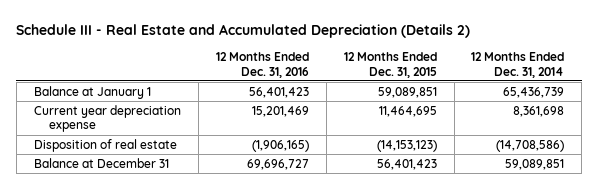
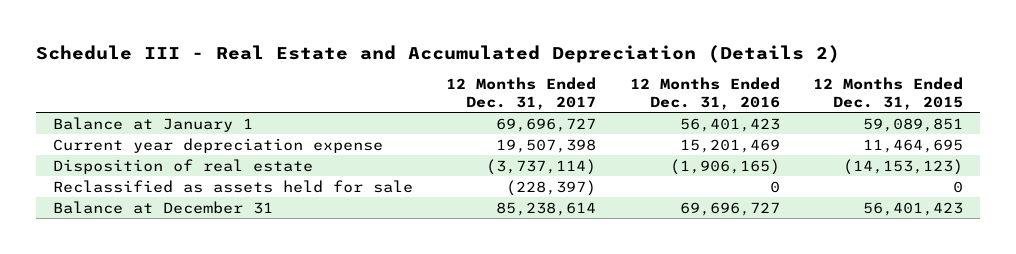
- | 12 Months Ended Dec. 31, 2016 | 12 Months Ended Dec. 31, 2015 | 12 Months Ended Dec. 31, 2014
+ | 12 Months Ended Dec. 31, 2017 | 12 Months Ended Dec. 31, 2016 | 12 Months Ended Dec. 31, 2015
+ Reclassified as assets held for sale | (228,397) | 0 | 0

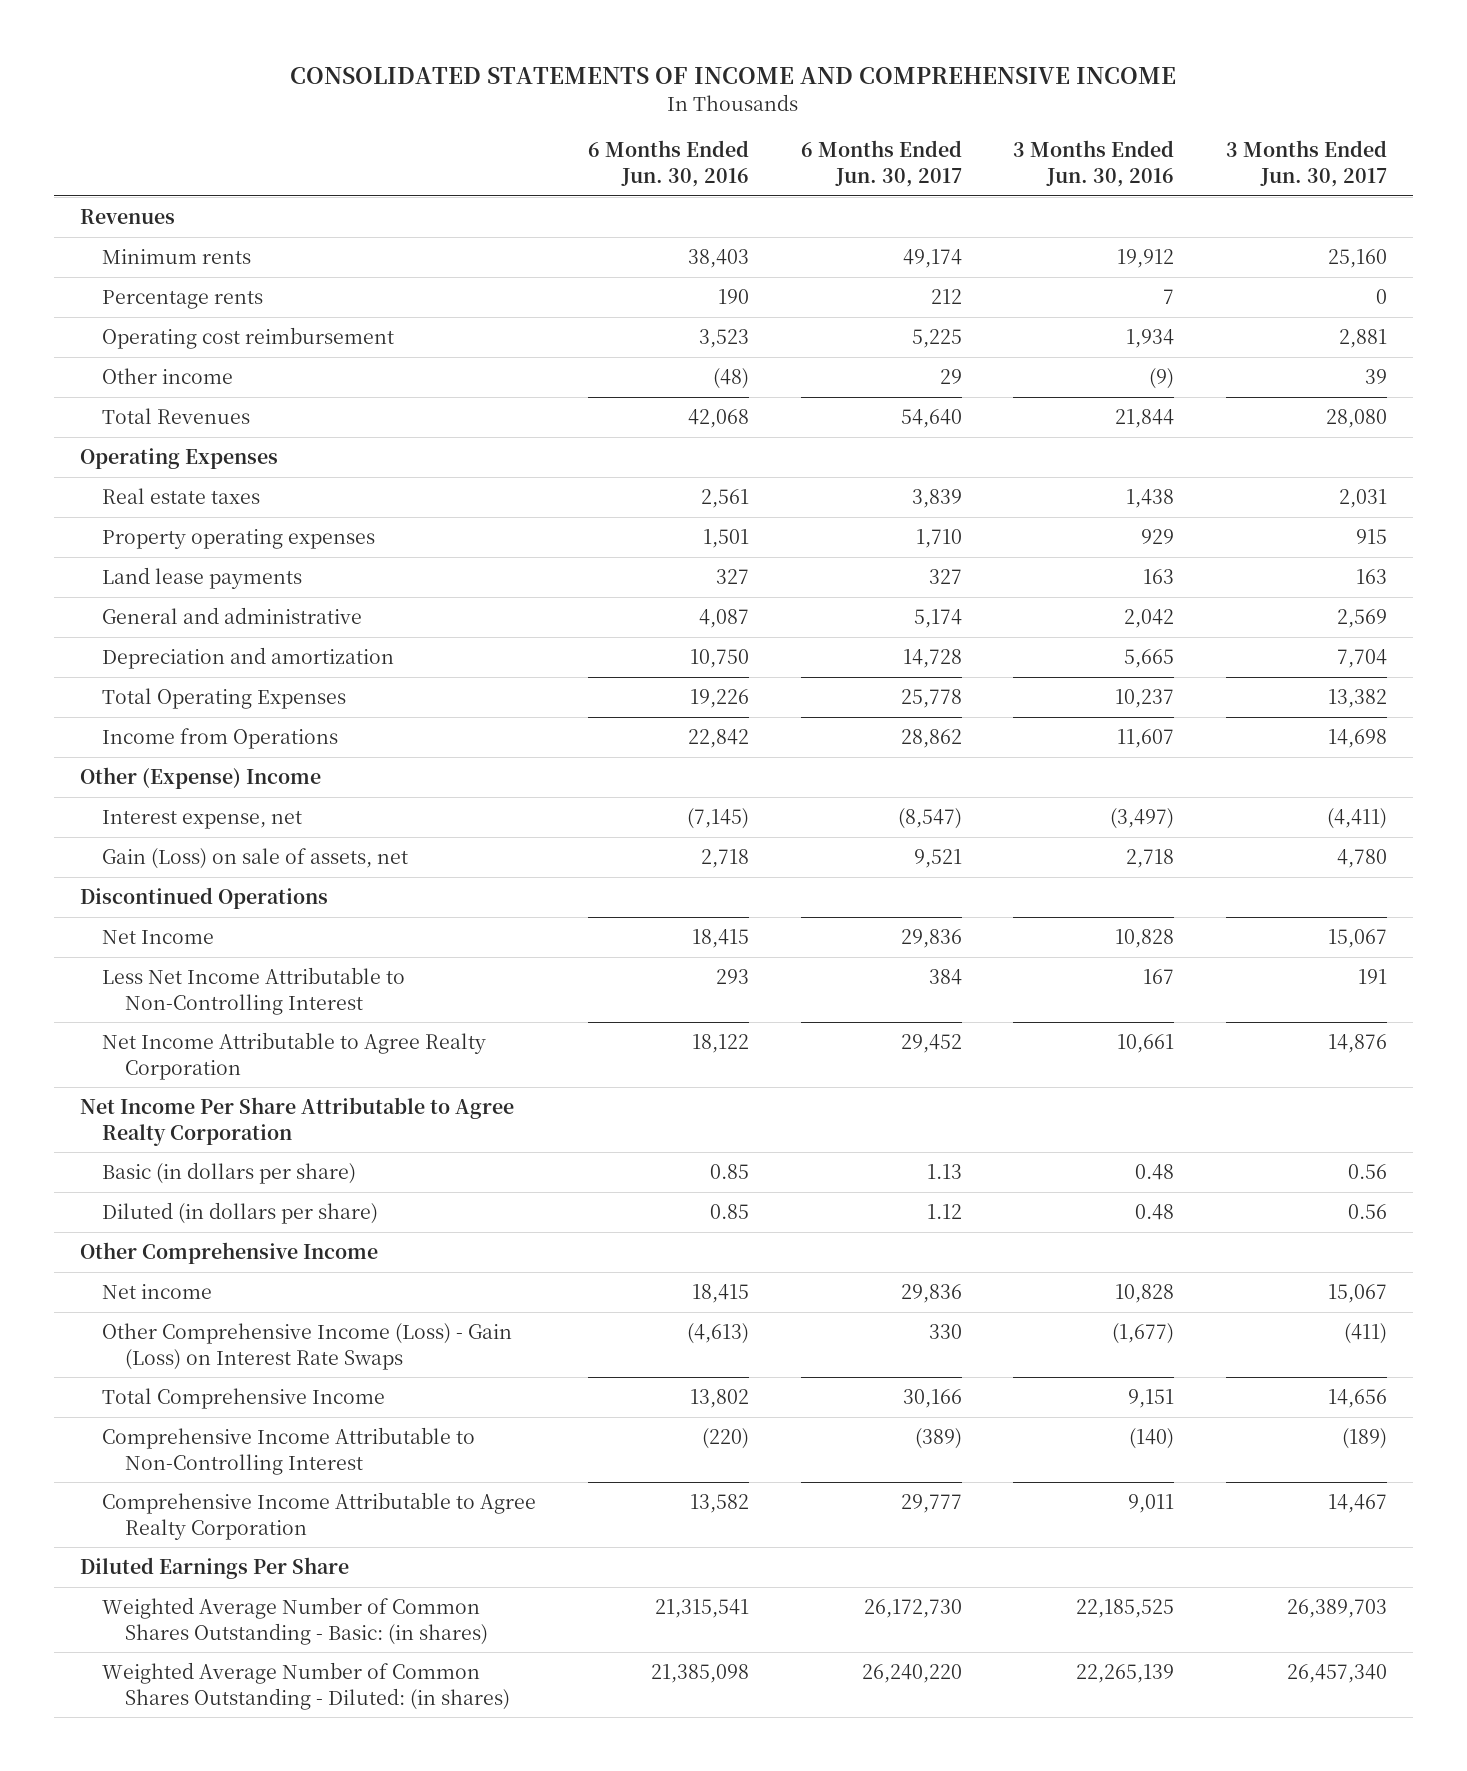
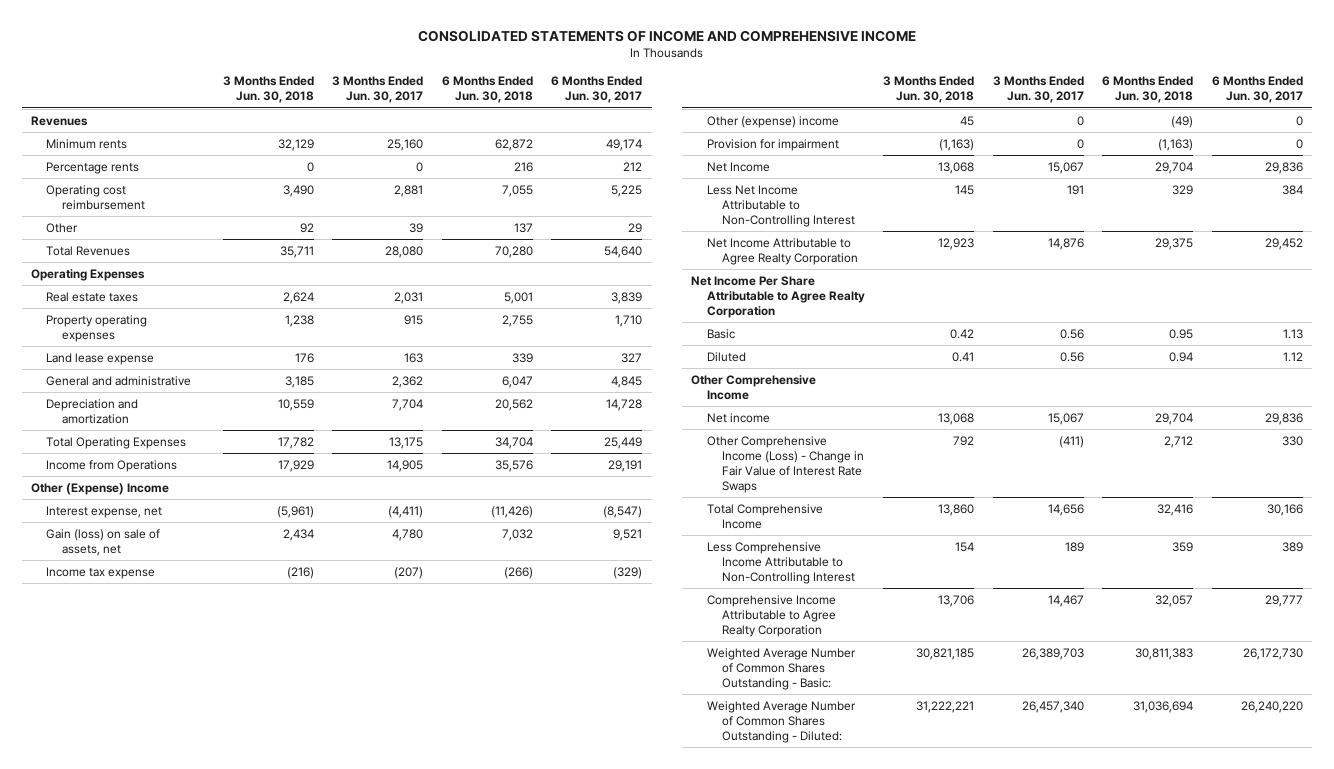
- | 6 Months Ended Jun. 30, 2016 | 6 Months Ended Jun. 30, 2017 | 3 Months Ended Jun. 30, 2016 | 3 Months Ended Jun. 30, 2017
+ | 3 Months Ended Jun. 30, 2018 | 3 Months Ended Jun. 30, 2017 | 6 Months Ended Jun. 30, 2018 | 6 Months Ended Jun. 30, 2017
- Other income | (48) | 29 | (9) | 39
+ Other | 92 | 39 | 137 | 29
- Land lease payments | 327 | 327 | 163 | 163
- General and administrative | 4,087 | 5,174 | 2,042 | 2,569
+ Land lease expense | 176 | 163 | 339 | 327
+ General and administrative | 3,185 | 2,362 | 6,047 | 4,845
- Total Operating Expenses | 19,226 | 25,778 | 10,237 | 13,382
- Income from Operations | 22,842 | 28,862 | 11,607 | 14,698
+ Total Operating Expenses | 17,782 | 13,175 | 34,704 | 25,449
+ Income from Operations | 17,929 | 14,905 | 35,576 | 29,191
- Gain (Loss) on sale of assets, net | 2,718 | 9,521 | 2,718 | 4,780
- Discontinued Operations
+ Gain (loss) on sale of assets, net | 2,434 | 4,780 | 7,032 | 9,521
+ Income tax expense | (216) | (207) | (266) | (329)
+ Other (expense) income | 45 | 0 | (49) | 0
+ Provision for impairment | (1,163) | 0 | (1,163) | 0
- Basic (in dollars per share) | 0.85 | 1.13 | 0.48 | 0.56
- Diluted (in dollars per share) | 0.85 | 1.12 | 0.48 | 0.56
+ Basic | 0.42 | 0.56 | 0.95 | 1.13
+ Diluted | 0.41 | 0.56 | 0.94 | 1.12
- Other Comprehensive Income (Loss) - Gain (Loss) on Interest Rate Swaps | (4,613) | 330 | (1,677) | (411)
+ Other Comprehensive Income (Loss) - Change in Fair Value of Interest Rate Swaps | 792 | (411) | 2,712 | 330
- Comprehensive Income Attributable to Non-Controlling Interest | (220) | (389) | (140) | (189)
+ Less Comprehensive Income Attributable to Non-Controlling Interest | 154 | 189 | 359 | 389
- Diluted Earnings Per Share
- Weighted Average Number of Common Shares Outstanding - Basic: (in shares) | 21,315,541 | 26,172,730 | 22,185,525 | 26,389,703
- Weighted Average Number of Common Shares Outstanding - Diluted: (in shares) | 21,385,098 | 26,240,220 | 22,265,139 | 26,457,340
+ Weighted Average Number of Common Shares Outstanding - Basic: | 30,821,185 | 26,389,703 | 30,811,383 | 26,172,730
+ Weighted Average Number of Common Shares Outstanding - Diluted: | 31,222,221 | 26,457,340 | 31,036,694 | 26,240,220

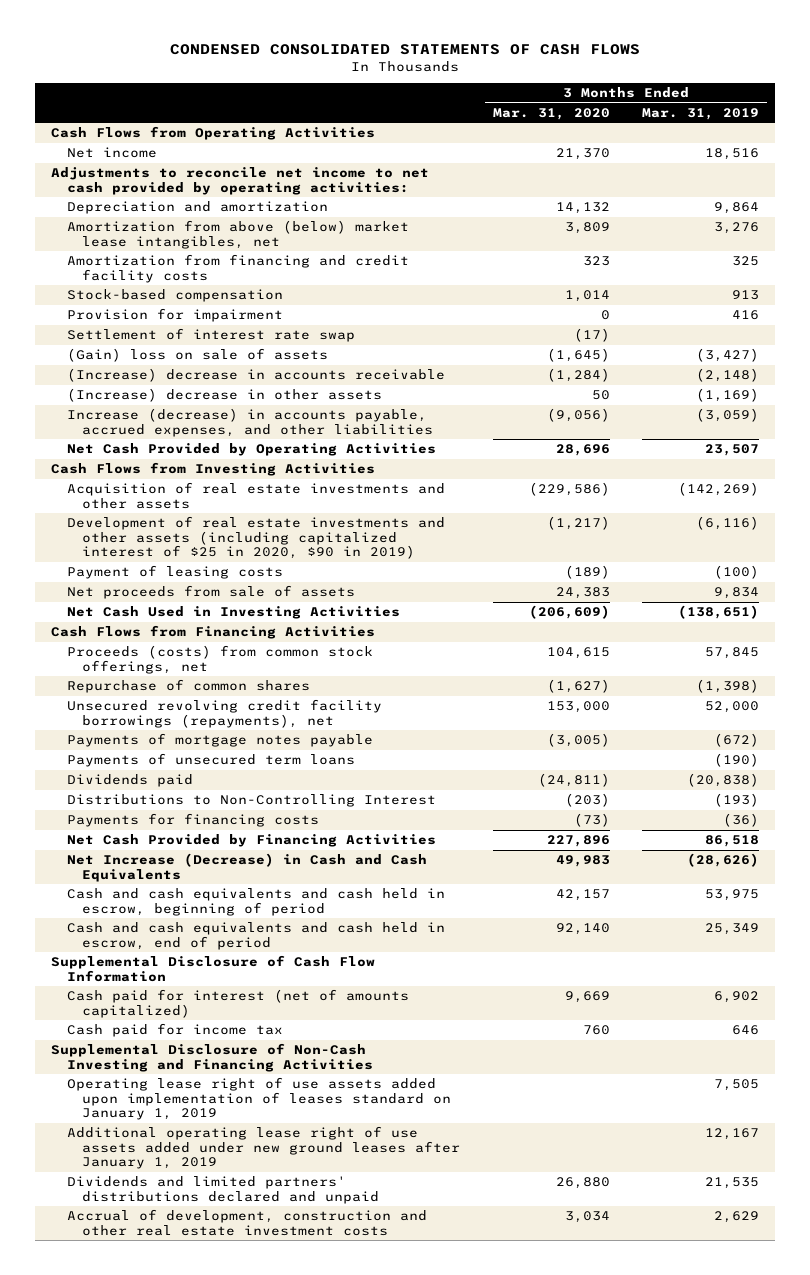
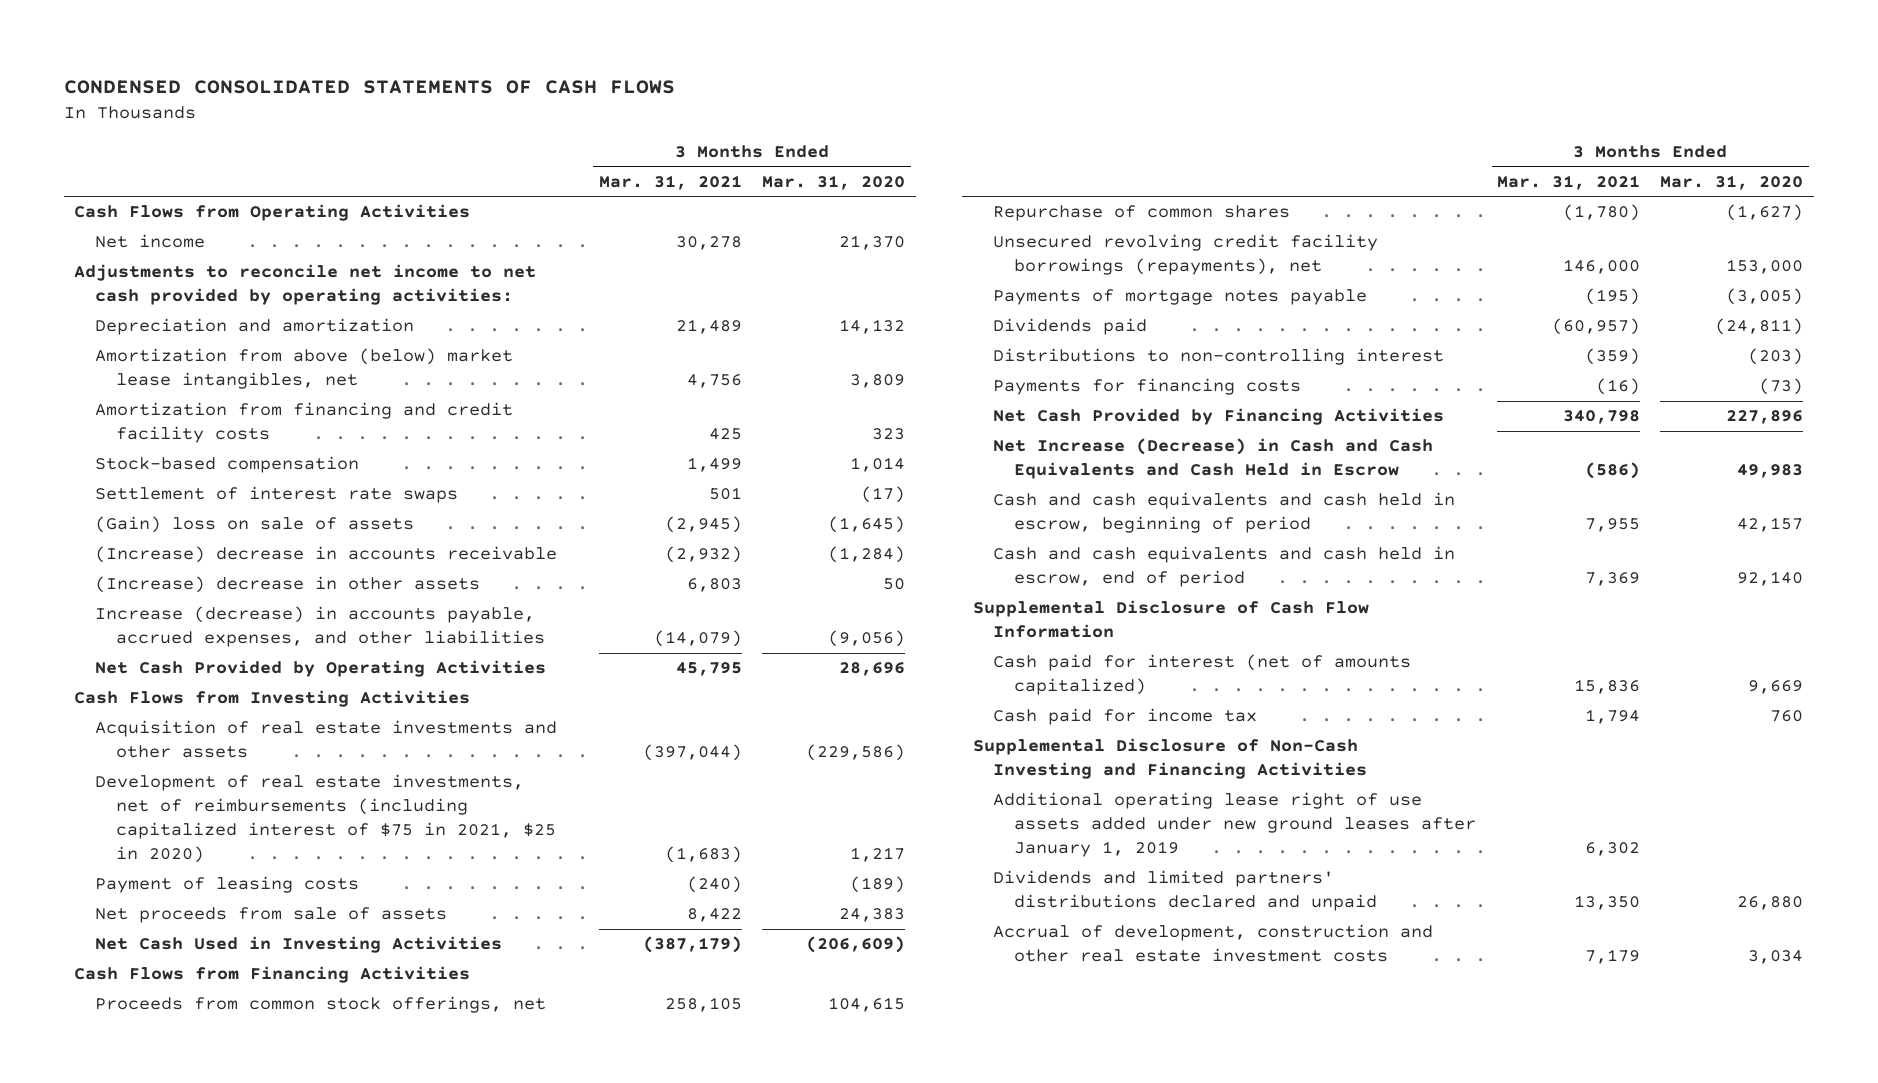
- | 3 Months Ended Mar. 31, 2020 | 3 Months Ended Mar. 31, 2019
+ | 3 Months Ended Mar. 31, 2021 | 3 Months Ended Mar. 31, 2020
- Provision for impairment | 0 | 416
- Settlement of interest rate swap | (17) |
+ Settlement of interest rate swaps | 501 | (17)
- Development of real estate investments and other assets (including capitalized interest of $25 in 2020, $90 in 2019) | (1,217) | (6,116)
+ Development of real estate investments, net of reimbursements (including capitalized interest of $75 in 2021, $25 in 2020) | (1,683) | 1,217
- Proceeds (costs) from common stock offerings, net | 104,615 | 57,845
+ Proceeds from common stock offerings, net | 258,105 | 104,615
- Payments of unsecured term loans | | (190)
- Distributions to Non-Controlling Interest | (203) | (193)
+ Distributions to non-controlling interest | (359) | (203)
- Net Increase (Decrease) in Cash and Cash Equivalents | 49,983 | (28,626)
+ Net Increase (Decrease) in Cash and Cash Equivalents and Cash Held in Escrow | (586) | 49,983
- Operating lease right of use assets added upon implementation of leases standard on January 1, 2019 | | 7,505

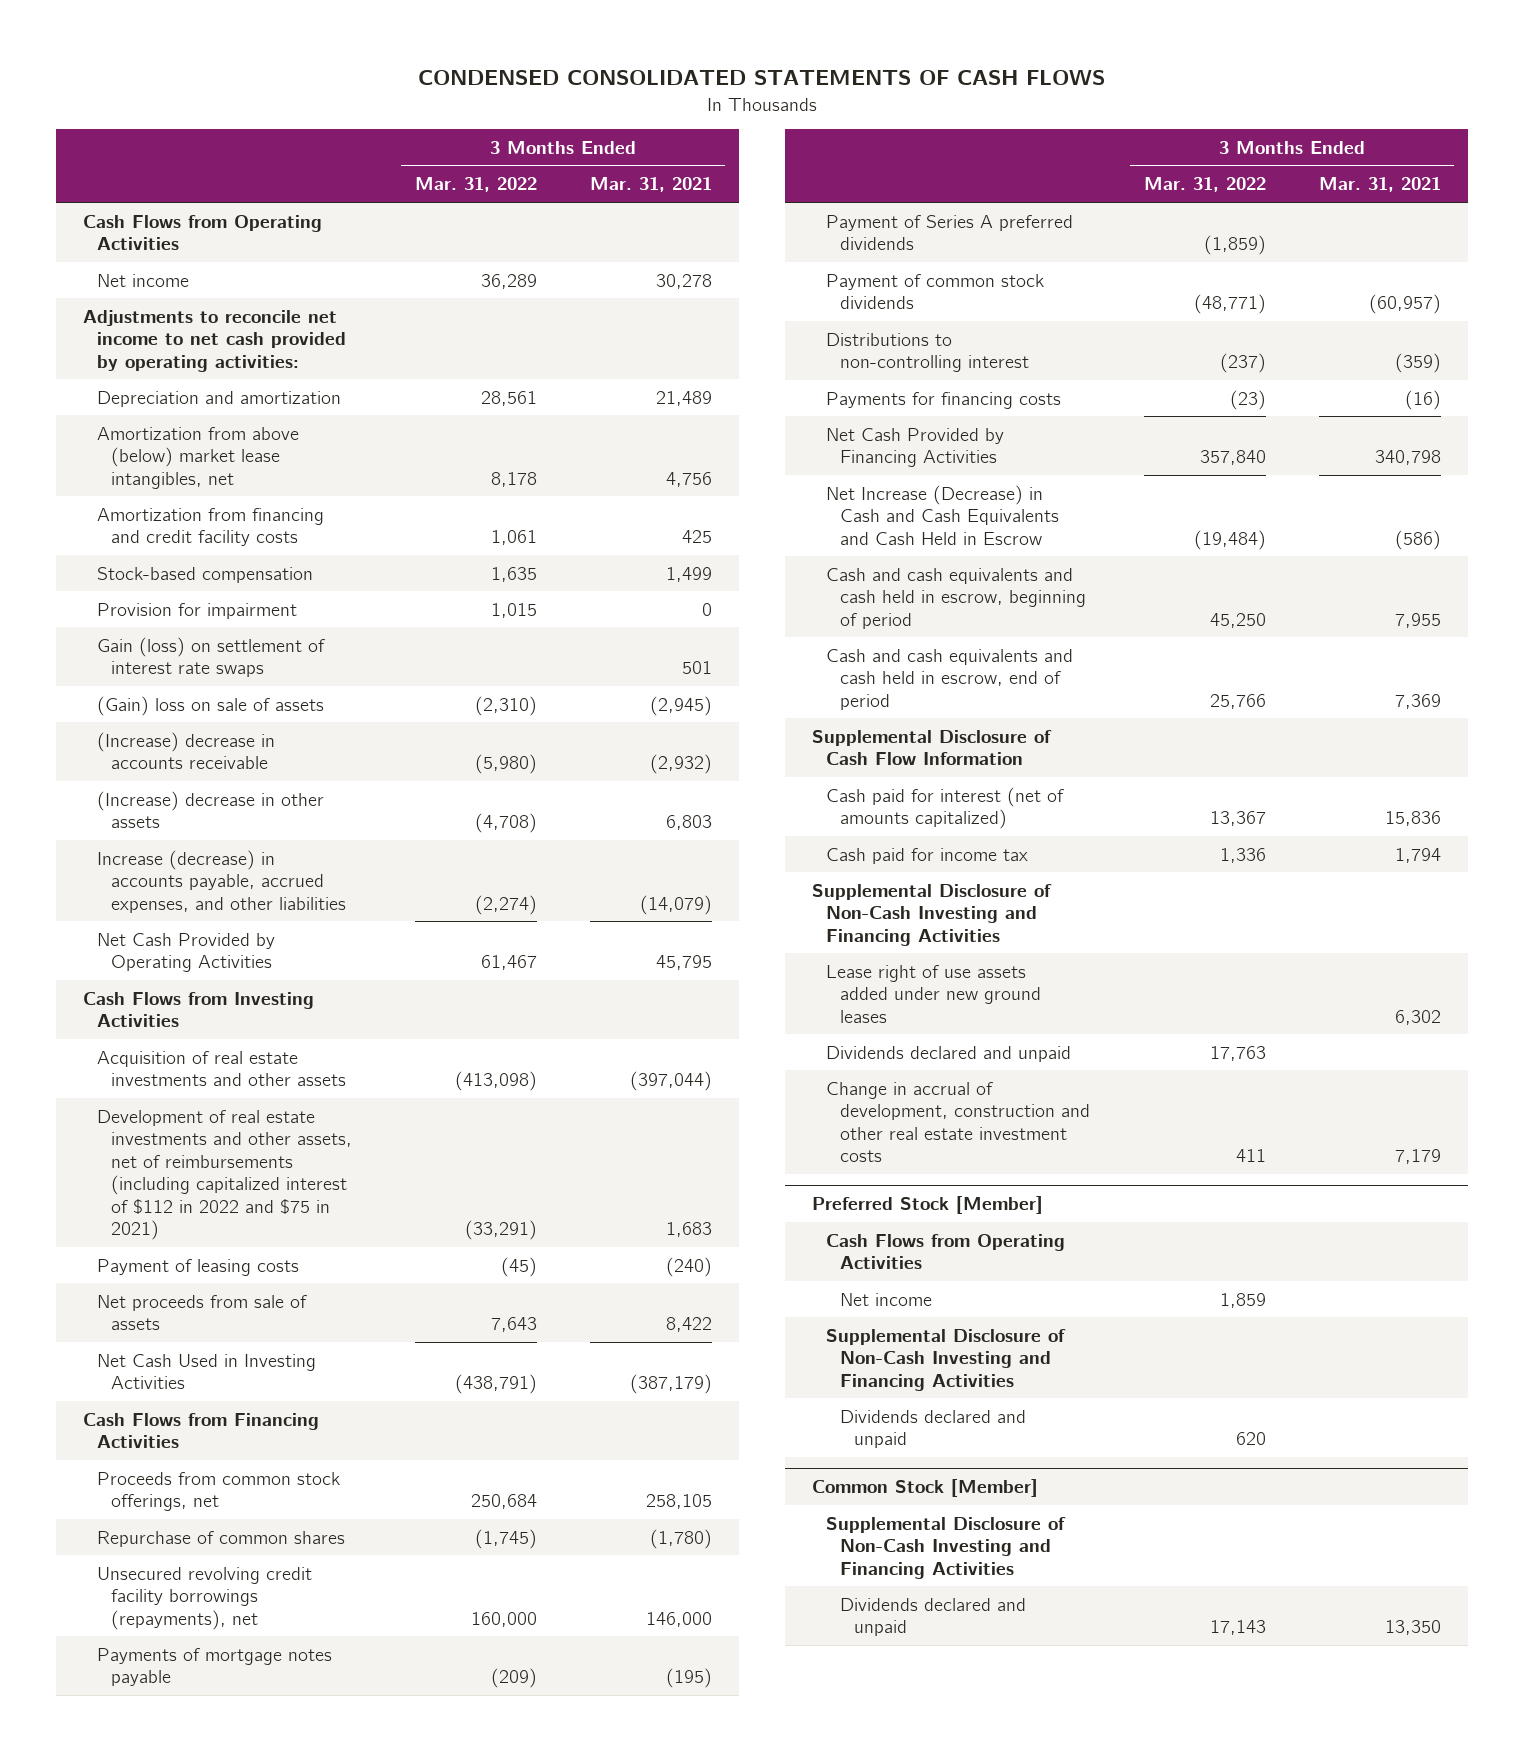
- | 3 Months Ended Mar. 31, 2021 | 3 Months Ended Mar. 31, 2020
+ | 3 Months Ended Mar. 31, 2022 | 3 Months Ended Mar. 31, 2021
- Settlement of interest rate swaps | 501 | (17)
+ Provision for impairment | 1,015 | 0
+ Gain (loss) on settlement of interest rate swaps | | 501
- Development of real estate investments, net of reimbursements (including capitalized interest of $75 in 2021, $25 in 2020) | (1,683) | 1,217
+ Development of real estate investments and other assets, net of reimbursements (including capitalized interest of $112 in 2022 and $75 in 2021) | (33,291) | 1,683
- Dividends paid | (60,957) | (24,811)
+ Payment of Series A preferred dividends | (1,859) |
+ Payment of common stock dividends | (48,771) | (60,957)
- Additional operating lease right of use assets added under new ground leases after January 1, 2019 | 6,302 |
- Dividends and limited partners' distributions declared and unpaid | 13,350 | 26,880
- Accrual of development, construction and other real estate investment costs | 7,179 | 3,034
+ Lease right of use assets added under new ground leases | | 6,302
+ Dividends declared and unpaid | 17,763 |
+ Change in accrual of development, construction and other real estate investment costs | 411 | 7,179
+ Preferred Stock [Member]
+ Cash Flows from Operating Activities
+ Net income | 1,859 |
+ Supplemental Disclosure of Non-Cash Investing and Financing Activities
+ Dividends declared and unpaid | 620 |
+ Common Stock [Member]
+ Supplemental Disclosure of Non-Cash Investing and Financing Activities
+ Dividends declared and unpaid | 17,143 | 13,350

